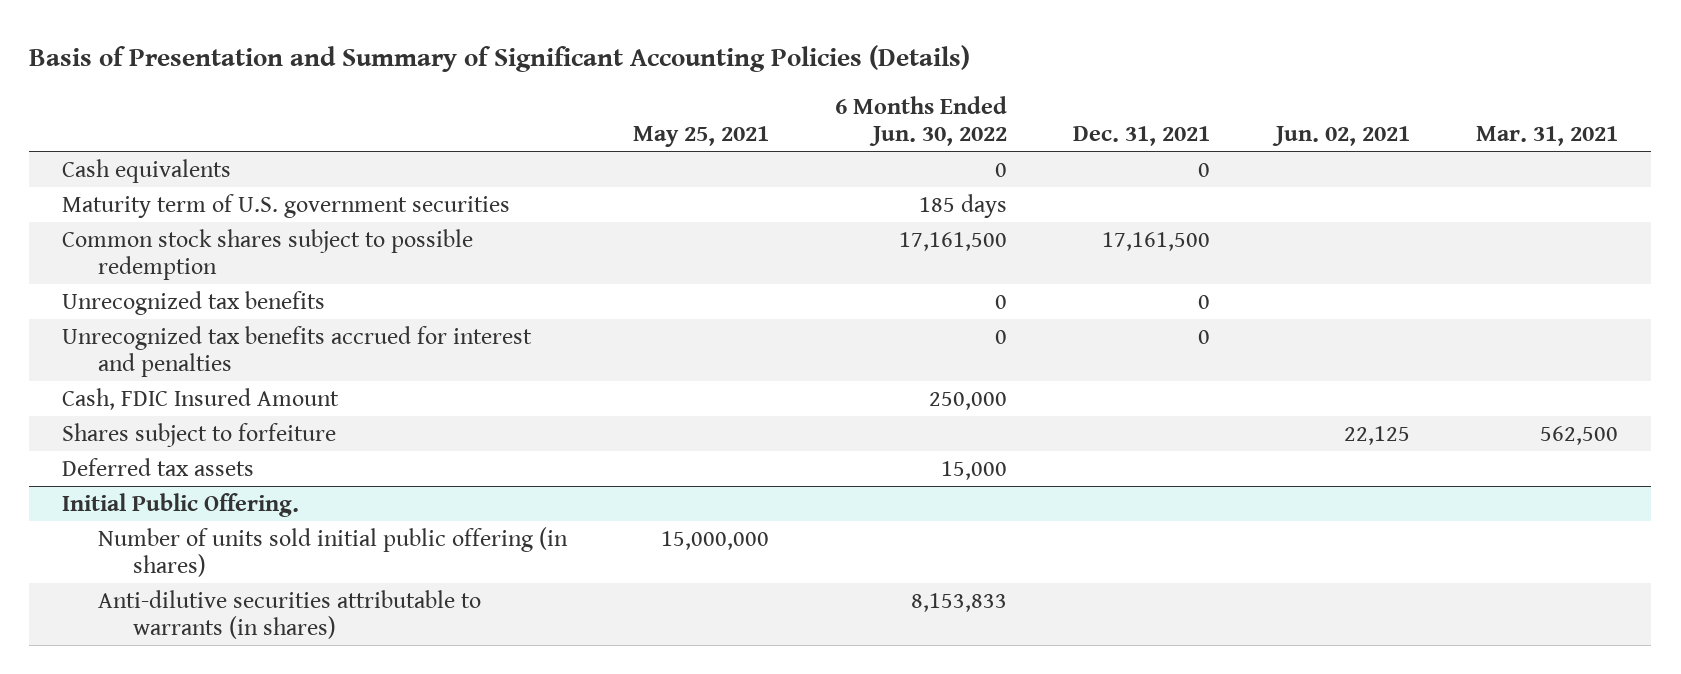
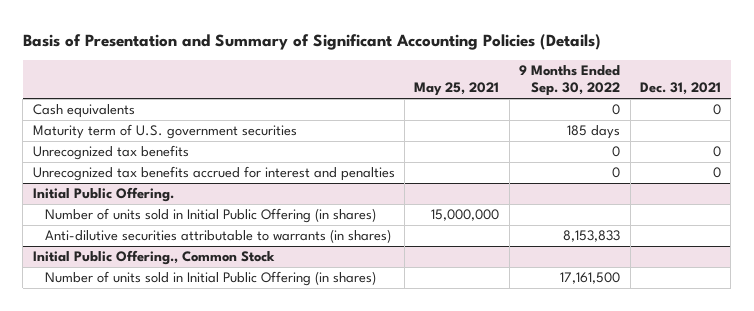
- | May 25, 2021 | 6 Months Ended Jun. 30, 2022 | Dec. 31, 2021 | Jun. 02, 2021 | Mar. 31, 2021
+ | May 25, 2021 | 9 Months Ended Sep. 30, 2022 | Dec. 31, 2021
- Common stock shares subject to possible redemption | | 17,161,500 | 17,161,500 | |
- Cash, FDIC Insured Amount | | 250,000 | | |
- Shares subject to forfeiture | | | | 22,125 | 562,500
- Deferred tax assets | | 15,000 | | |
@ Initial Public Offering.
- Number of units sold initial public offering (in shares) | 15,000,000 | | | |
+ Number of units sold in Initial Public Offering (in shares) | 15,000,000 | |
+ Initial Public Offering., Common Stock
+ Number of units sold in Initial Public Offering (in shares) | | 17,161,500 |

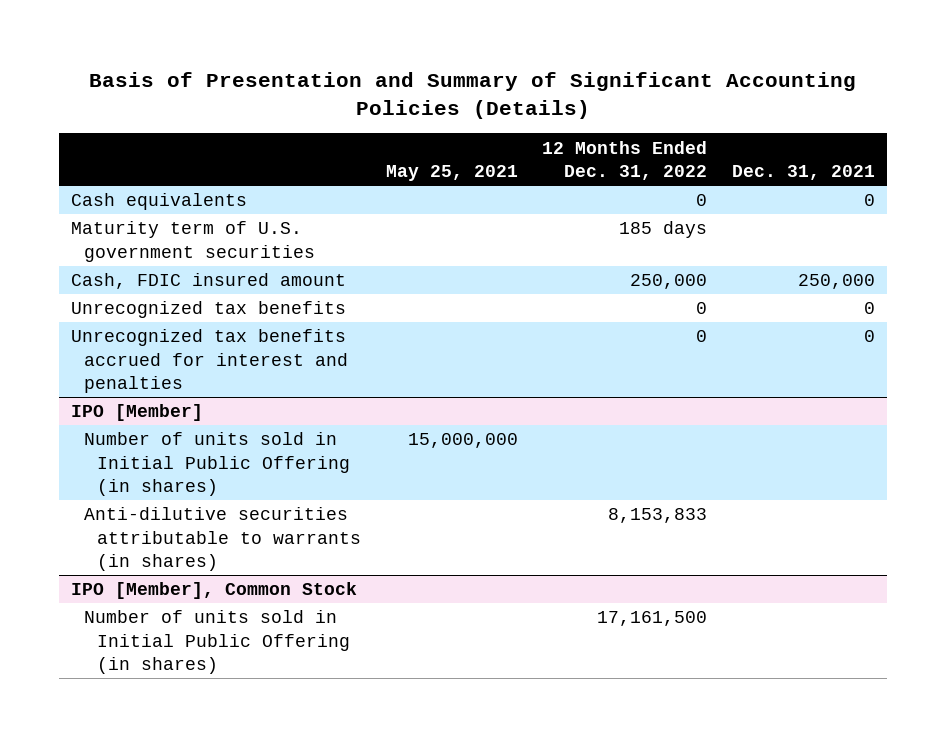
- | May 25, 2021 | 9 Months Ended Sep. 30, 2022 | Dec. 31, 2021
+ | May 25, 2021 | 12 Months Ended Dec. 31, 2022 | Dec. 31, 2021
+ Cash, FDIC insured amount | | 250,000 | 250,000
- Initial Public Offering.
+ IPO [Member]
- Initial Public Offering., Common Stock
- Number of units sold in Initial Public Offering (in shares) | | 17,161,500 |
+ IPO [Member], Common Stock
+ Number of units sold in Initial Public Offering (in shares) | | 17,161,500 |

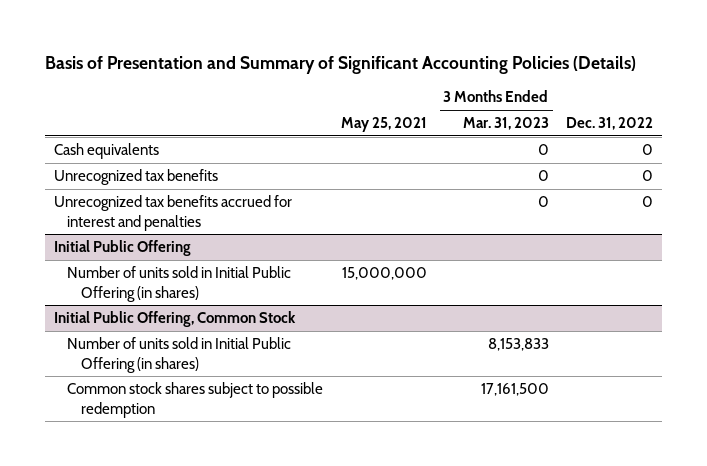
- | May 25, 2021 | 12 Months Ended Dec. 31, 2022 | Dec. 31, 2021
+ | May 25, 2021 | 3 Months Ended Mar. 31, 2023 | Dec. 31, 2022
- Maturity term of U.S. government securities | | 185 days |
- Cash, FDIC insured amount | | 250,000 | 250,000
- IPO [Member]
+ Initial Public Offering
- Anti-dilutive securities attributable to warrants (in shares) | | 8,153,833 |
- IPO [Member], Common Stock
- Number of units sold in Initial Public Offering (in shares) | | 17,161,500 |
+ Initial Public Offering, Common Stock
+ Number of units sold in Initial Public Offering (in shares) | | 8,153,833 |
+ Common stock shares subject to possible redemption | | 17,161,500 |

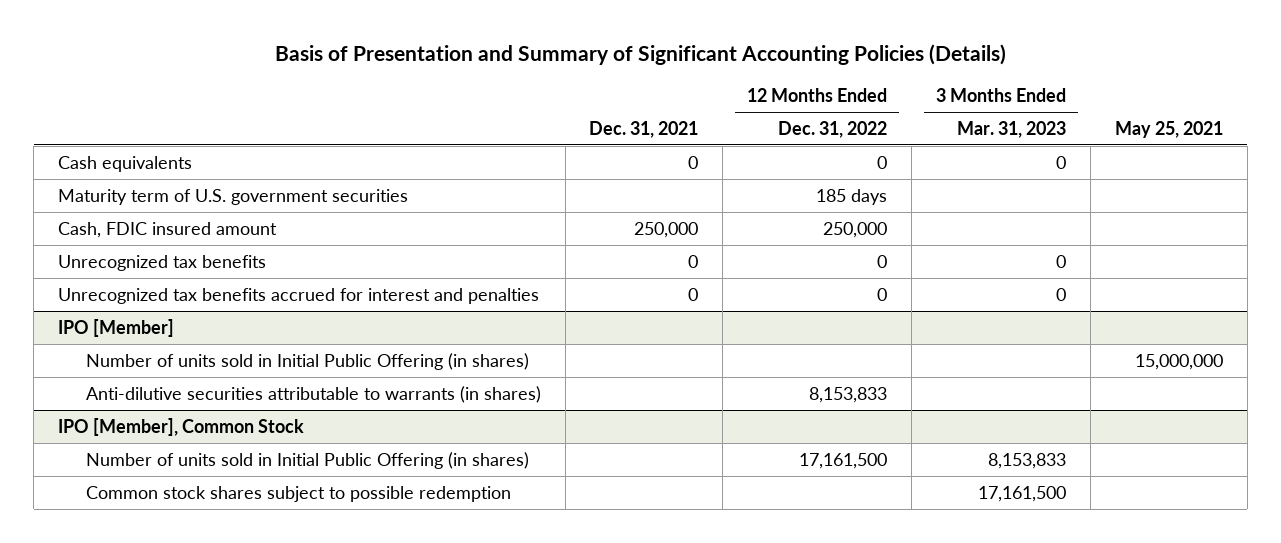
- | May 25, 2021 | 3 Months Ended Mar. 31, 2023 | Dec. 31, 2022
+ | Dec. 31, 2021 | 12 Months Ended Dec. 31, 2022 | 3 Months Ended Mar. 31, 2023 | May 25, 2021
+ Maturity term of U.S. government securities | | 185 days | |
+ Cash, FDIC insured amount | 250,000 | 250,000 | |
- Initial Public Offering
+ IPO [Member]
- Initial Public Offering, Common Stock
+ Anti-dilutive securities attributable to warrants (in shares) | | 8,153,833 | |
+ IPO [Member], Common Stock

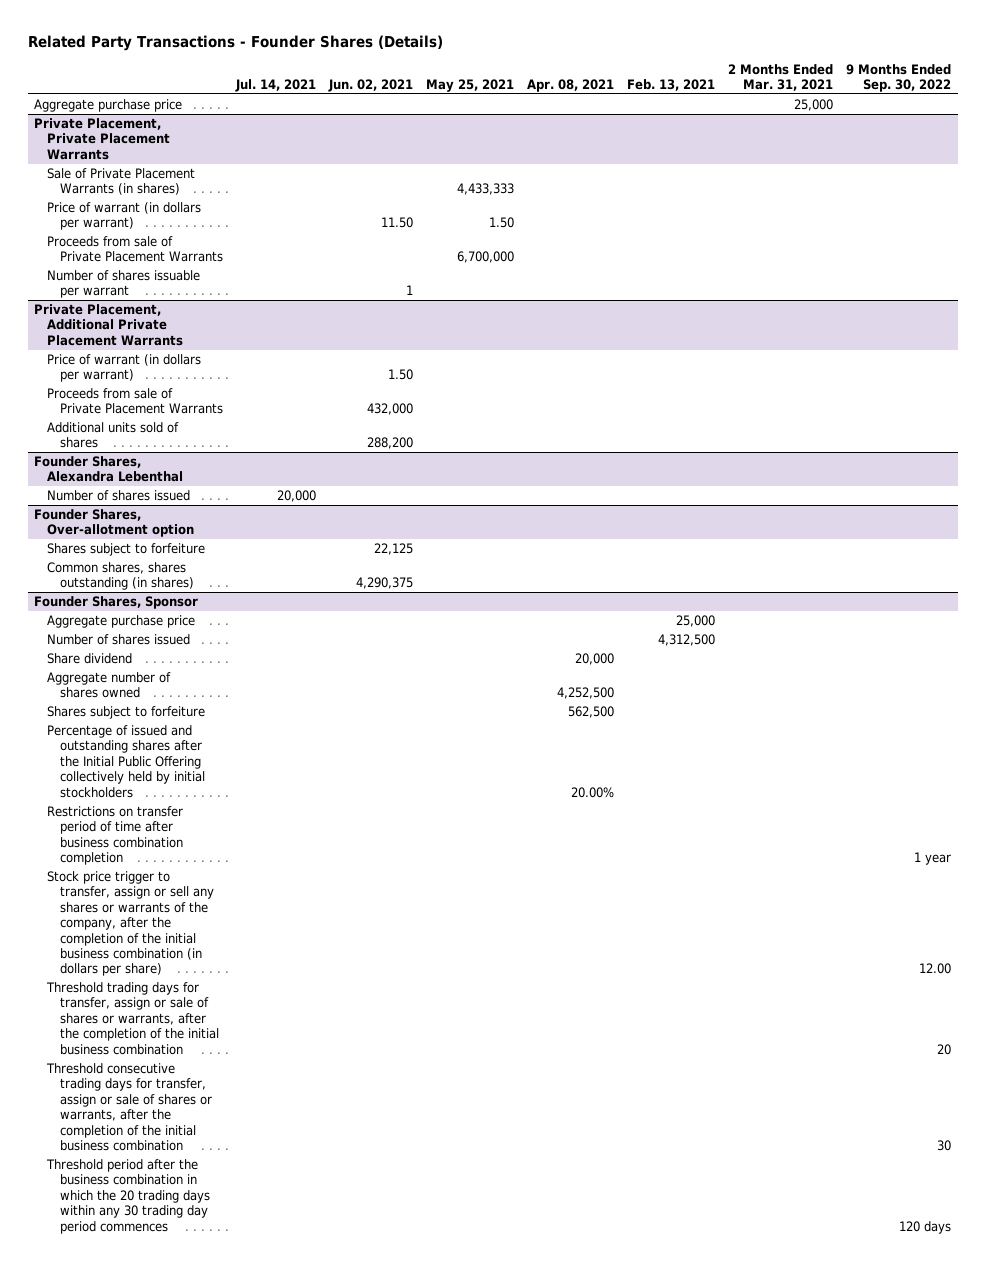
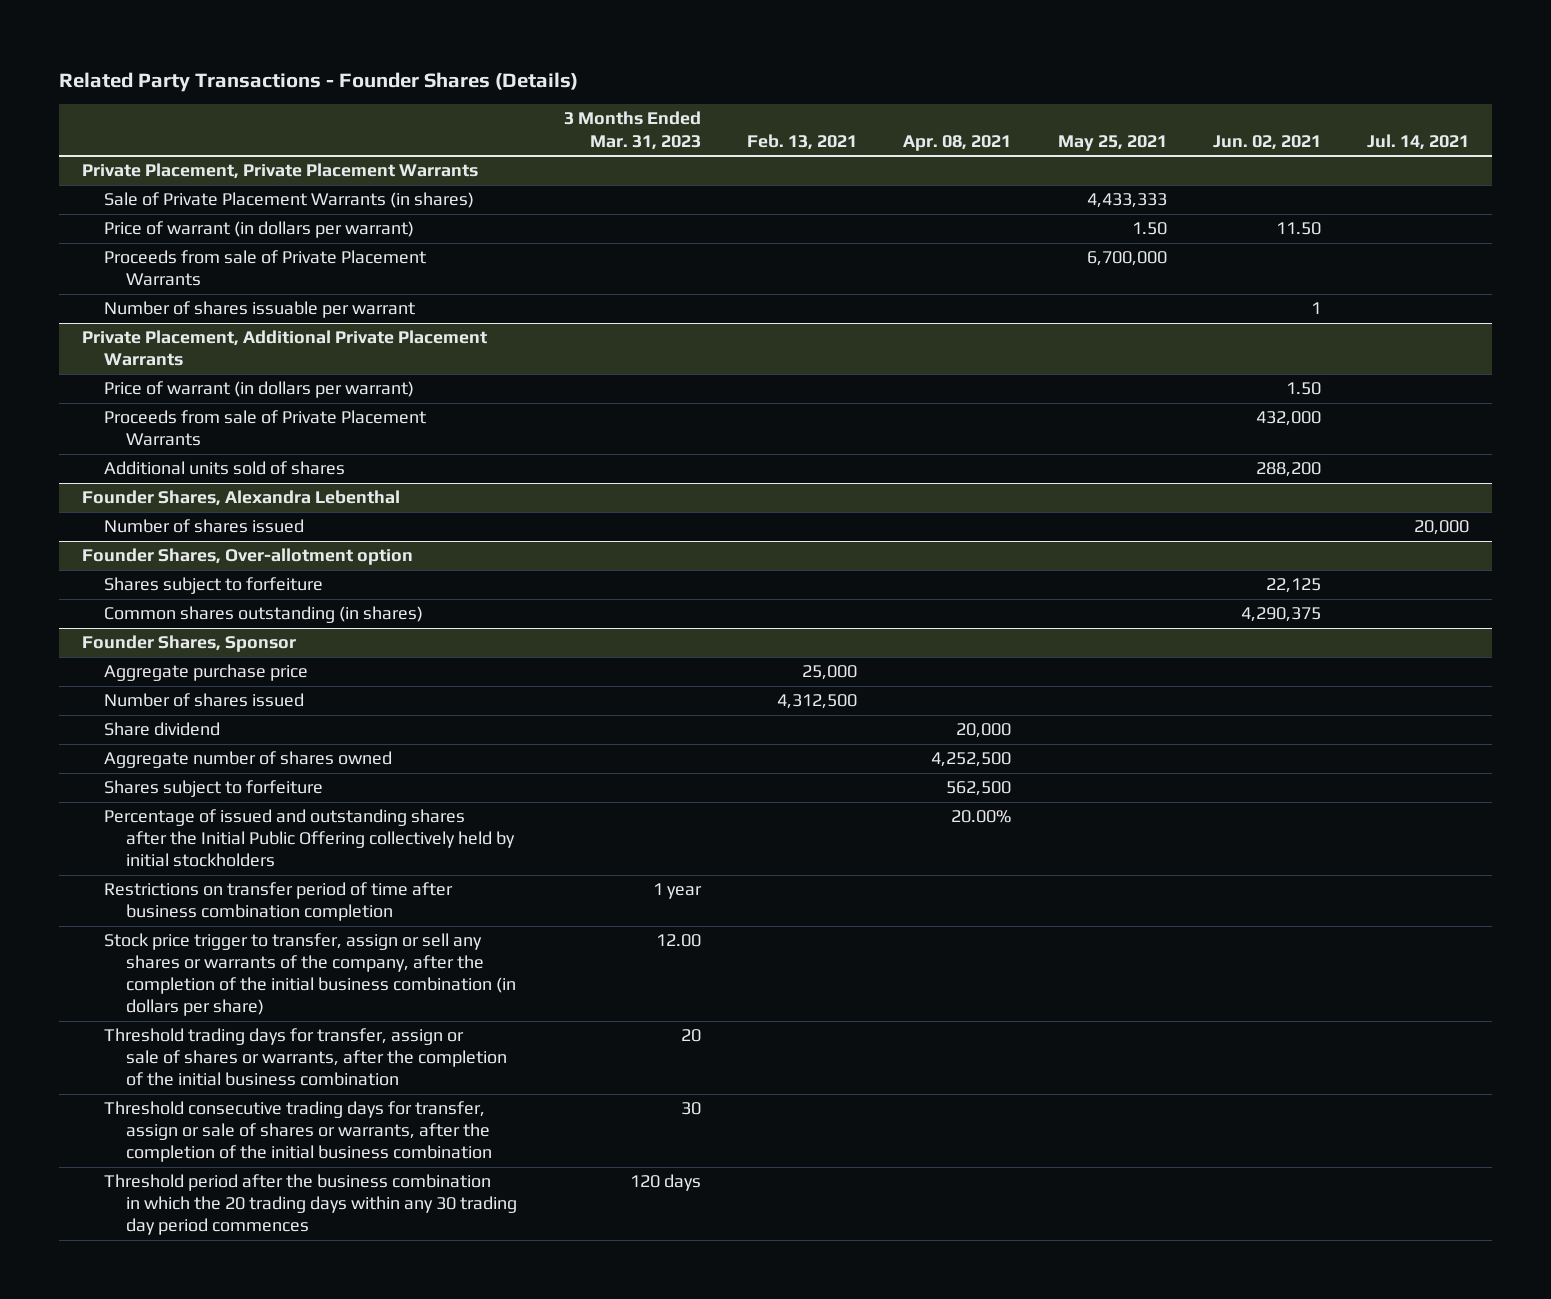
- | Jul. 14, 2021 | Jun. 02, 2021 | May 25, 2021 | Apr. 08, 2021 | Feb. 13, 2021 | 2 Months Ended Mar. 31, 2021 | 9 Months Ended Sep. 30, 2022
+ | 3 Months Ended Mar. 31, 2023 | Feb. 13, 2021 | Apr. 08, 2021 | May 25, 2021 | Jun. 02, 2021 | Jul. 14, 2021
- Aggregate purchase price | | | | | | 25,000 |
@ Founder Shares, Over-allotment option
- Common shares, shares outstanding (in shares) | | 4,290,375 | | | | |
+ Common shares outstanding (in shares) | | | | | 4,290,375 |

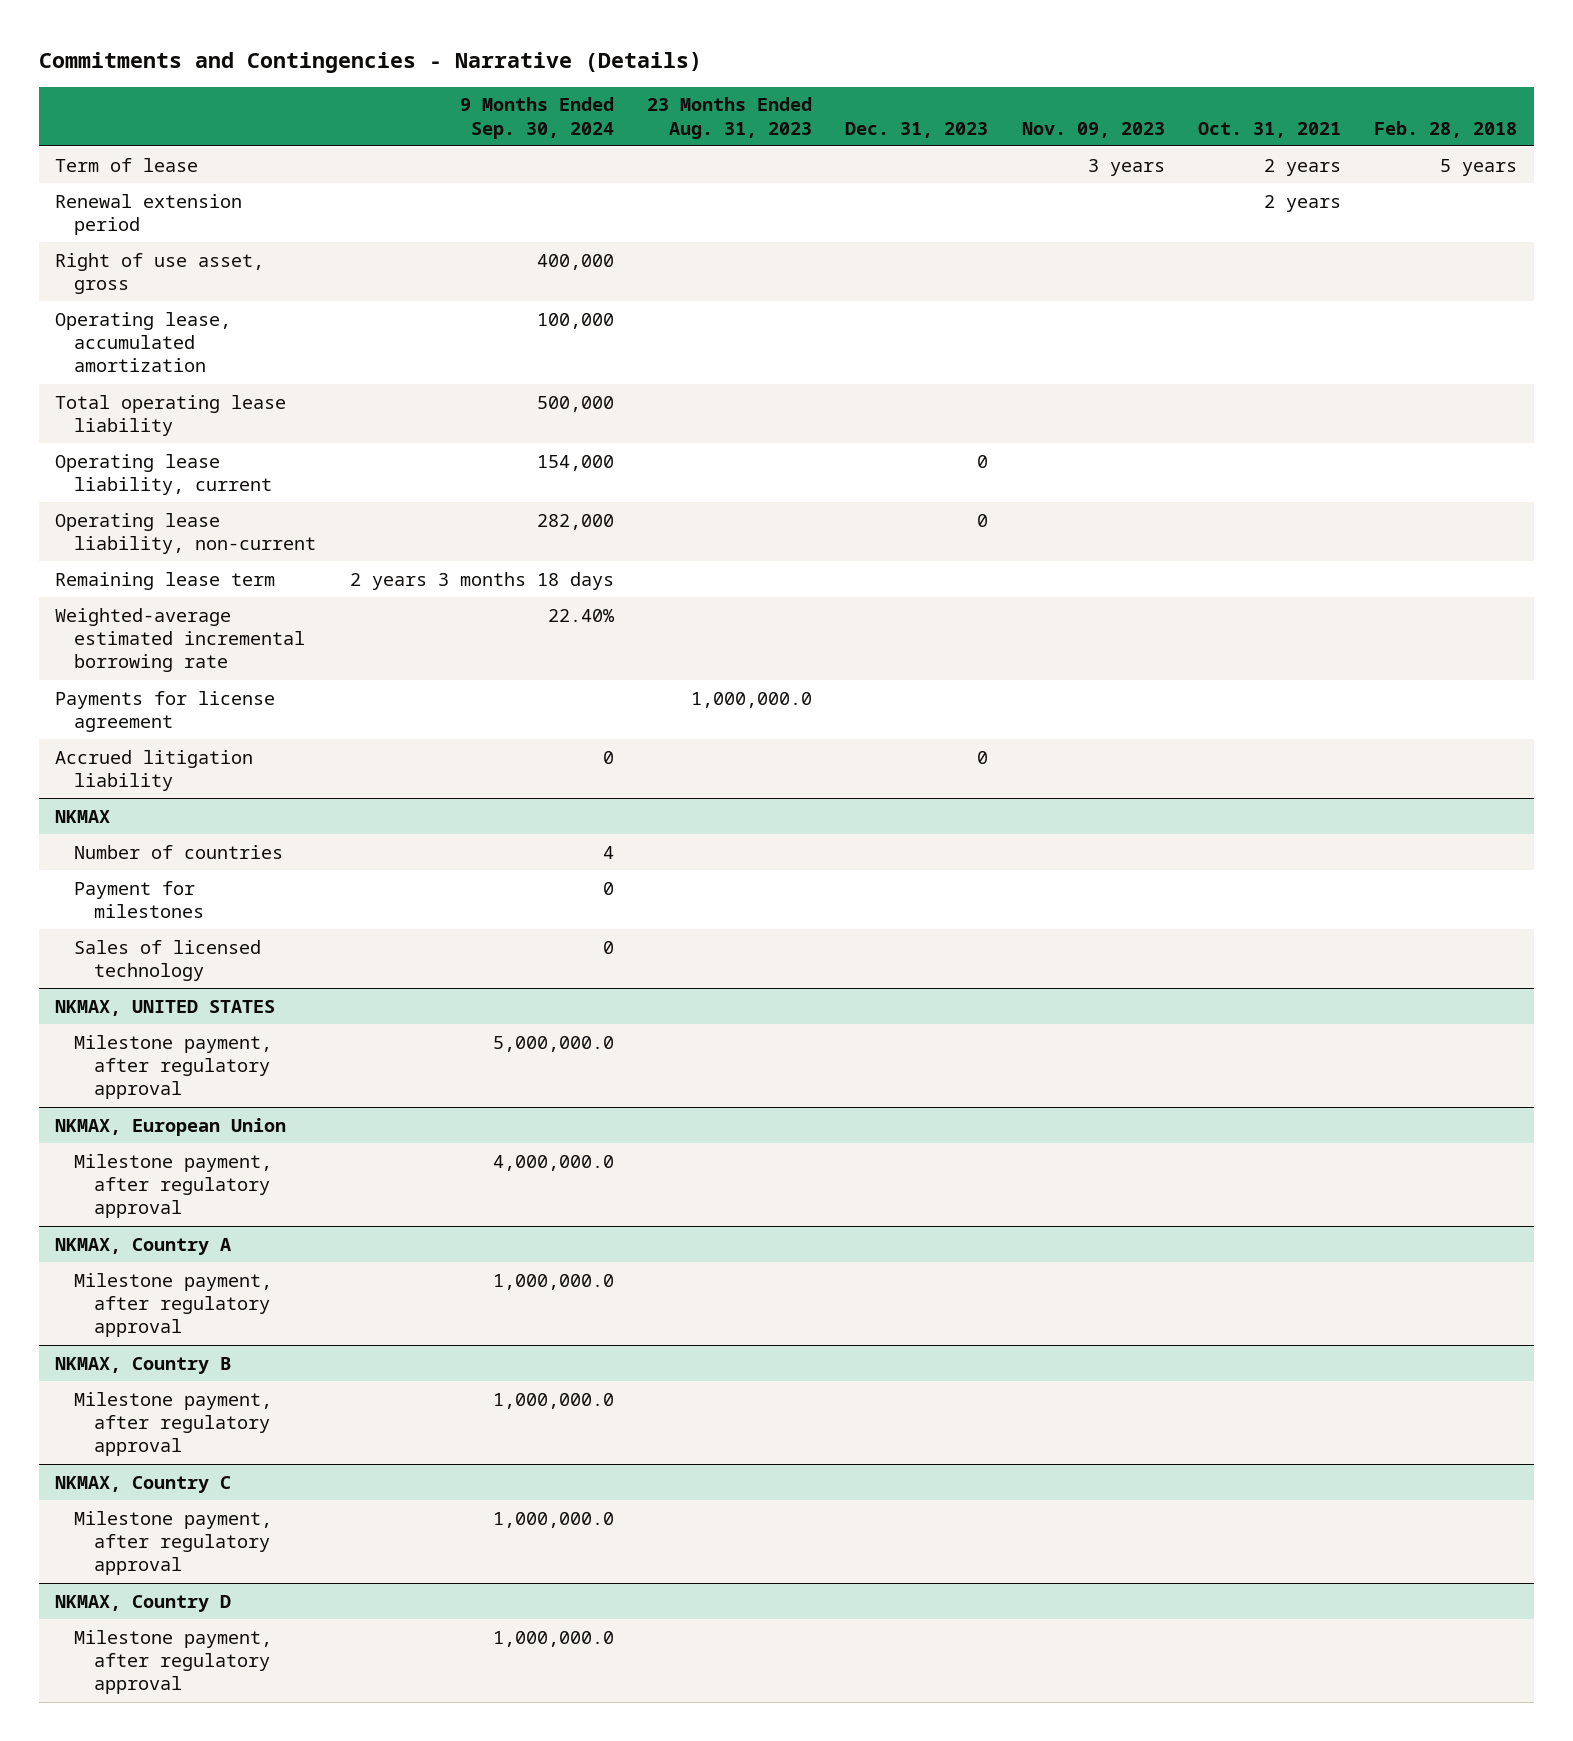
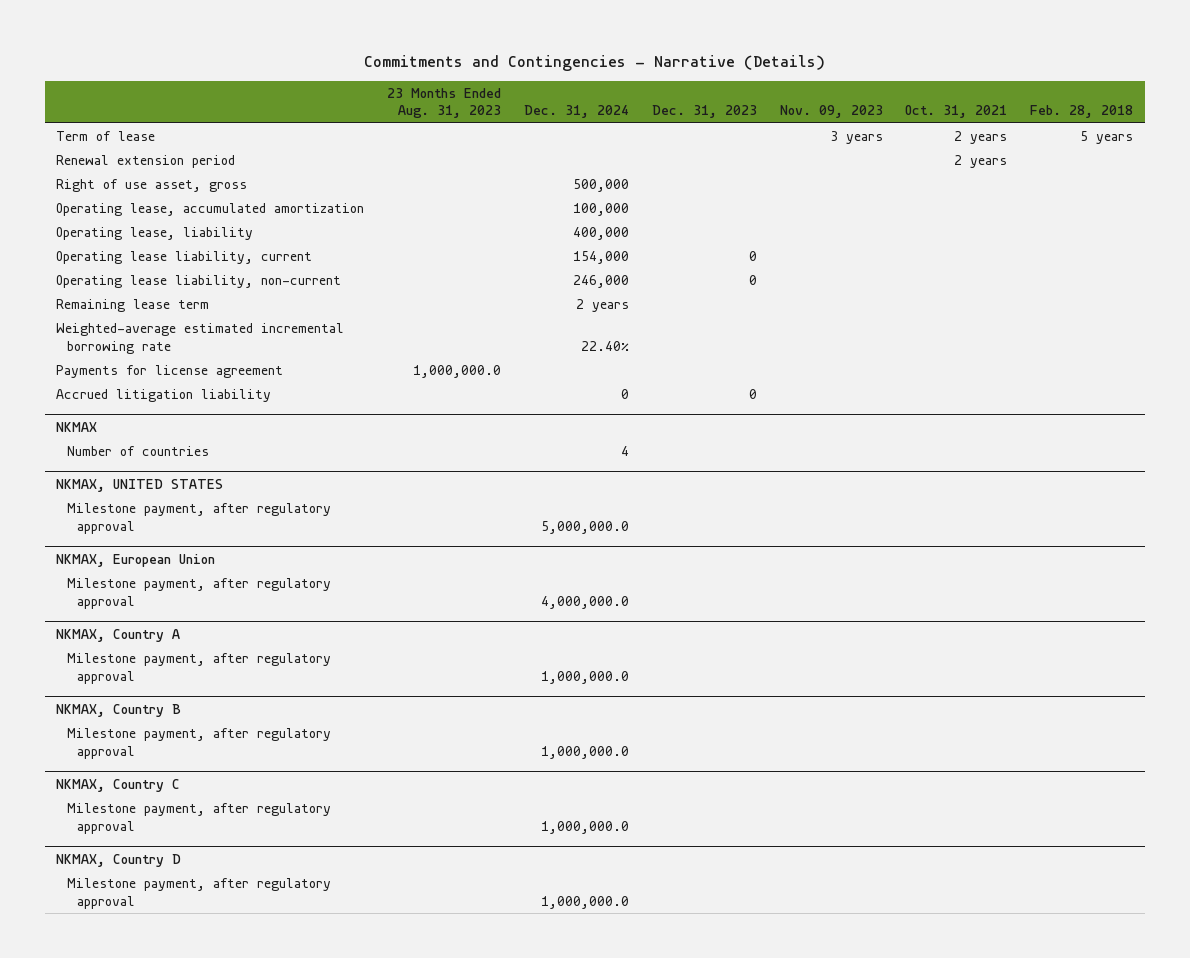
- | 9 Months Ended Sep. 30, 2024 | 23 Months Ended Aug. 31, 2023 | Dec. 31, 2023 | Nov. 09, 2023 | Oct. 31, 2021 | Feb. 28, 2018
+ | 23 Months Ended Aug. 31, 2023 | Dec. 31, 2024 | Dec. 31, 2023 | Nov. 09, 2023 | Oct. 31, 2021 | Feb. 28, 2018
- Total operating lease liability | 500,000 | | | | |
+ Operating lease, liability | | 400,000 | | | |
@ NKMAX
- Payment for milestones | 0 | | | | |
- Sales of licensed technology | 0 | | | | |

